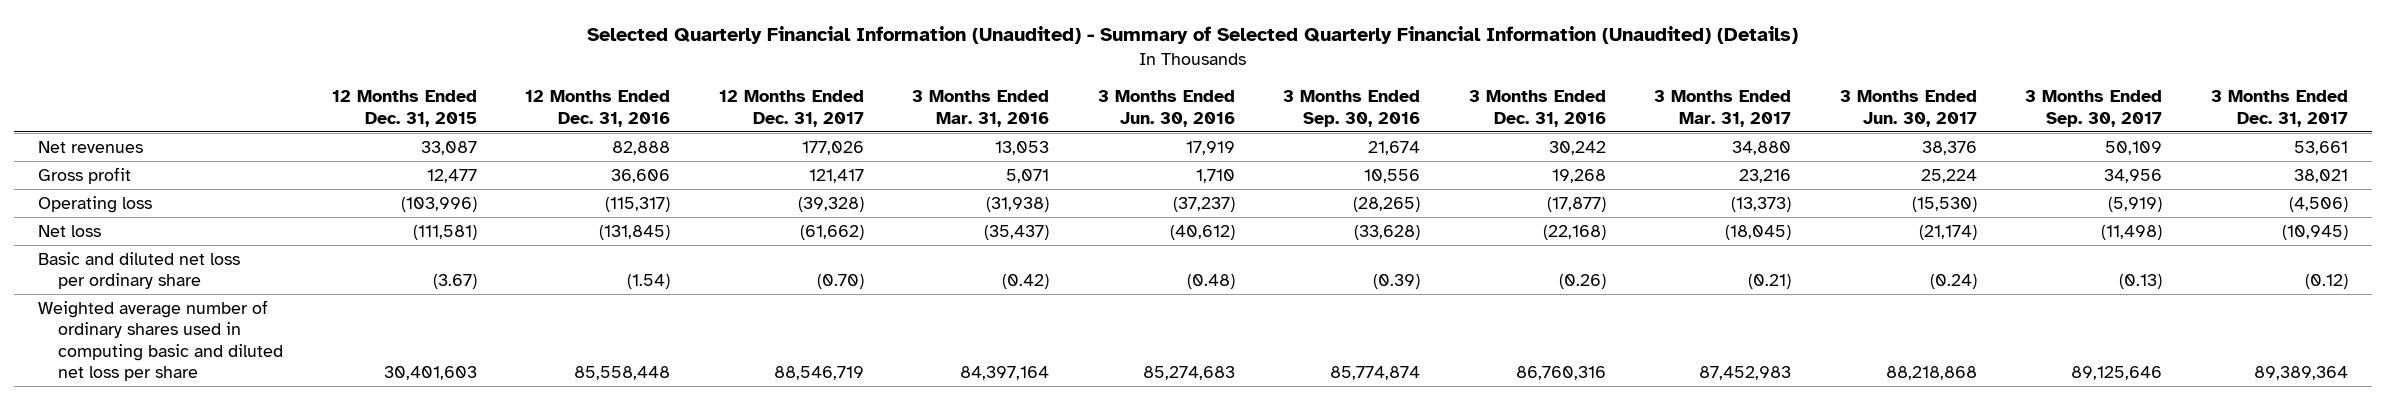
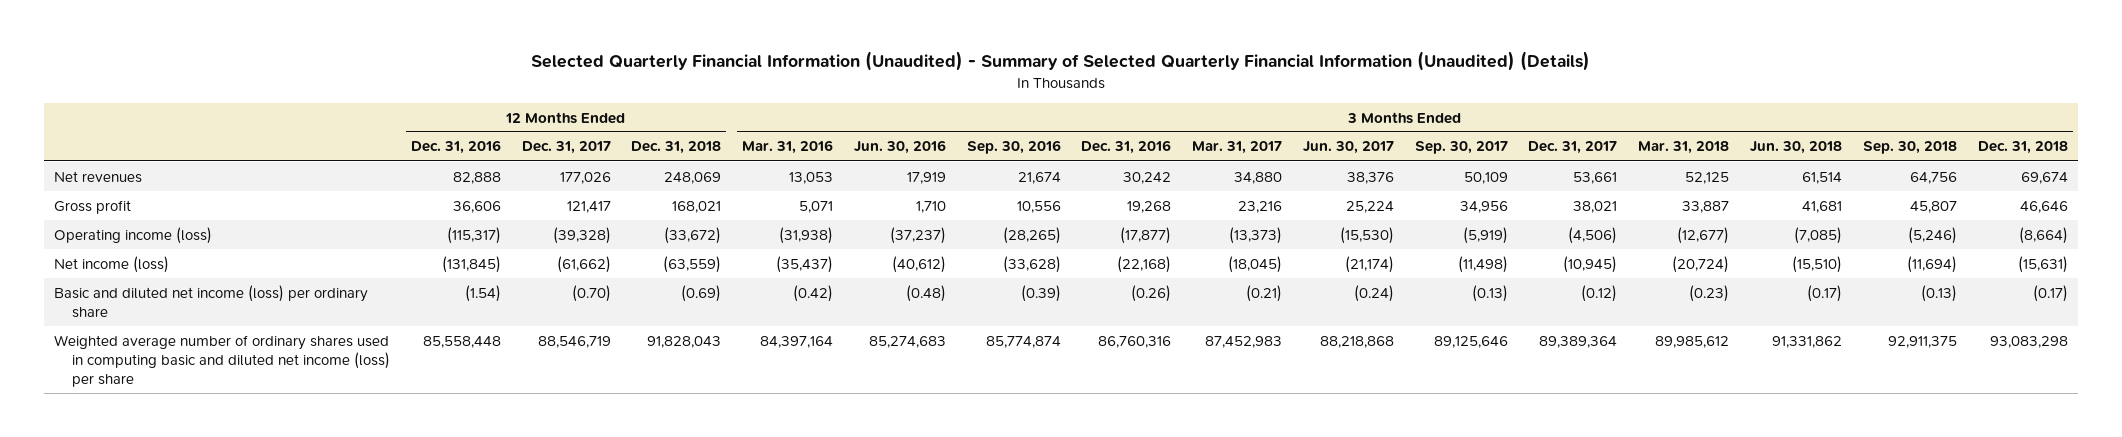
- | 12 Months Ended Dec. 31, 2015 | 12 Months Ended Dec. 31, 2016 | 12 Months Ended Dec. 31, 2017 | 3 Months Ended Mar. 31, 2016 | 3 Months Ended Jun. 30, 2016 | 3 Months Ended Sep. 30, 2016 | 3 Months Ended Dec. 31, 2016 | 3 Months Ended Mar. 31, 2017 | 3 Months Ended Jun. 30, 2017 | 3 Months Ended Sep. 30, 2017 | 3 Months Ended Dec. 31, 2017
+ | 12 Months Ended Dec. 31, 2016 | 12 Months Ended Dec. 31, 2017 | 12 Months Ended Dec. 31, 2018 | 3 Months Ended Mar. 31, 2016 | 3 Months Ended Jun. 30, 2016 | 3 Months Ended Sep. 30, 2016 | 3 Months Ended Dec. 31, 2016 | 3 Months Ended Mar. 31, 2017 | 3 Months Ended Jun. 30, 2017 | 3 Months Ended Sep. 30, 2017 | 3 Months Ended Dec. 31, 2017 | 3 Months Ended Mar. 31, 2018 | 3 Months Ended Jun. 30, 2018 | 3 Months Ended Sep. 30, 2018 | 3 Months Ended Dec. 31, 2018
- Operating loss | (103,996) | (115,317) | (39,328) | (31,938) | (37,237) | (28,265) | (17,877) | (13,373) | (15,530) | (5,919) | (4,506)
- Net loss | (111,581) | (131,845) | (61,662) | (35,437) | (40,612) | (33,628) | (22,168) | (18,045) | (21,174) | (11,498) | (10,945)
- Basic and diluted net loss per ordinary share | (3.67) | (1.54) | (0.70) | (0.42) | (0.48) | (0.39) | (0.26) | (0.21) | (0.24) | (0.13) | (0.12)
- Weighted average number of ordinary shares used in computing basic and diluted net loss per share | 30,401,603 | 85,558,448 | 88,546,719 | 84,397,164 | 85,274,683 | 85,774,874 | 86,760,316 | 87,452,983 | 88,218,868 | 89,125,646 | 89,389,364
+ Operating income (loss) | (115,317) | (39,328) | (33,672) | (31,938) | (37,237) | (28,265) | (17,877) | (13,373) | (15,530) | (5,919) | (4,506) | (12,677) | (7,085) | (5,246) | (8,664)
+ Net income (loss) | (131,845) | (61,662) | (63,559) | (35,437) | (40,612) | (33,628) | (22,168) | (18,045) | (21,174) | (11,498) | (10,945) | (20,724) | (15,510) | (11,694) | (15,631)
+ Basic and diluted net income (loss) per ordinary share | (1.54) | (0.70) | (0.69) | (0.42) | (0.48) | (0.39) | (0.26) | (0.21) | (0.24) | (0.13) | (0.12) | (0.23) | (0.17) | (0.13) | (0.17)
+ Weighted average number of ordinary shares used in computing basic and diluted net income (loss) per share | 85,558,448 | 88,546,719 | 91,828,043 | 84,397,164 | 85,274,683 | 85,774,874 | 86,760,316 | 87,452,983 | 88,218,868 | 89,125,646 | 89,389,364 | 89,985,612 | 91,331,862 | 92,911,375 | 93,083,298

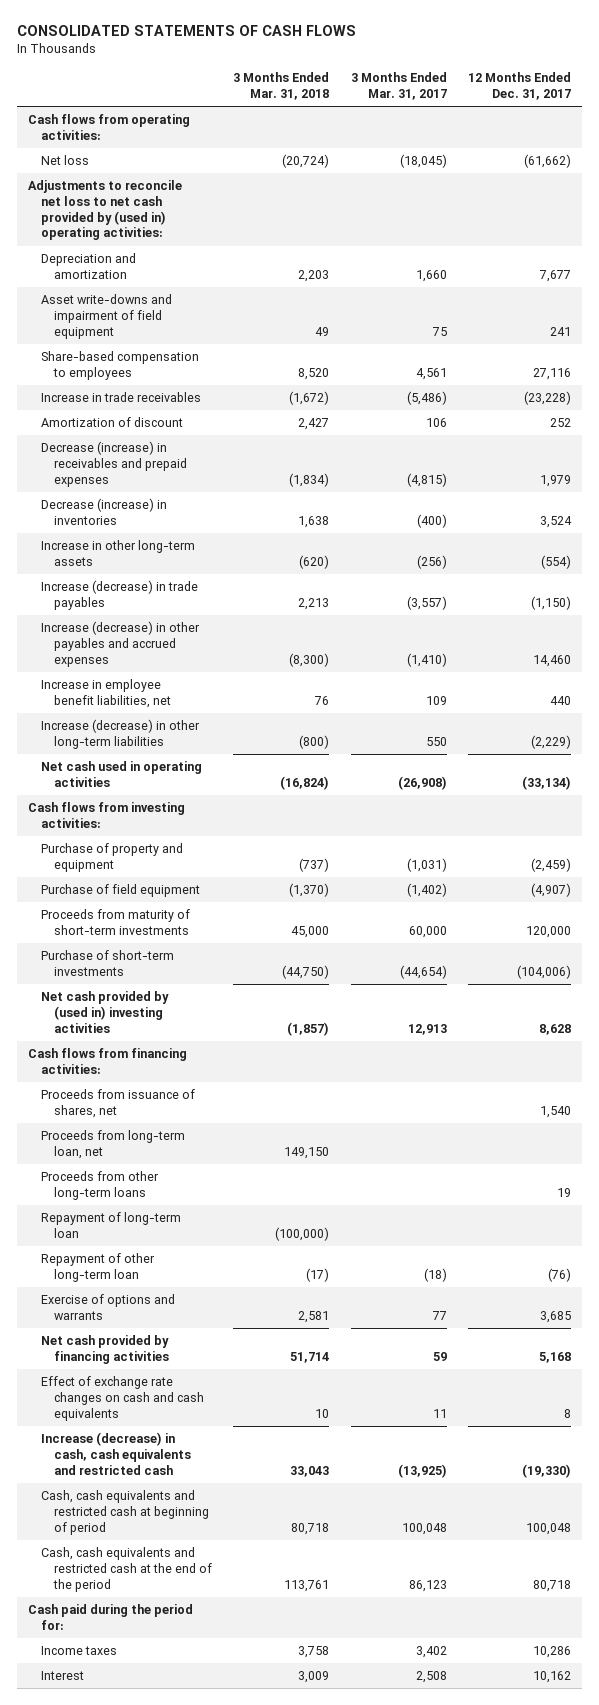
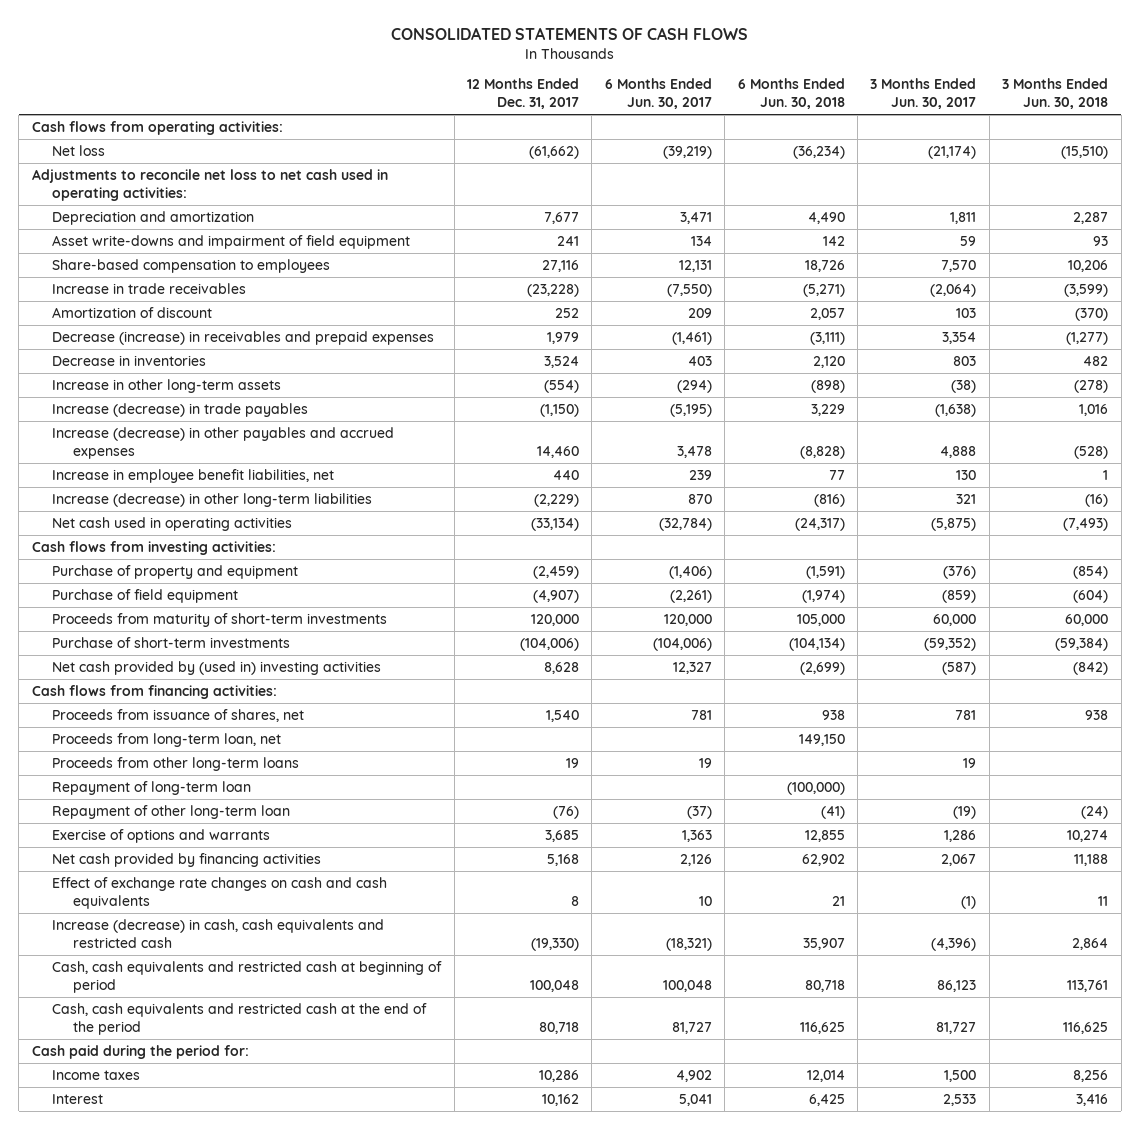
- | 3 Months Ended Mar. 31, 2018 | 3 Months Ended Mar. 31, 2017 | 12 Months Ended Dec. 31, 2017
+ | 12 Months Ended Dec. 31, 2017 | 6 Months Ended Jun. 30, 2017 | 6 Months Ended Jun. 30, 2018 | 3 Months Ended Jun. 30, 2017 | 3 Months Ended Jun. 30, 2018
- Adjustments to reconcile net loss to net cash provided by (used in) operating activities:
+ Adjustments to reconcile net loss to net cash used in operating activities:
- Decrease (increase) in inventories | 1,638 | (400) | 3,524
+ Decrease in inventories | 3,524 | 403 | 2,120 | 803 | 482

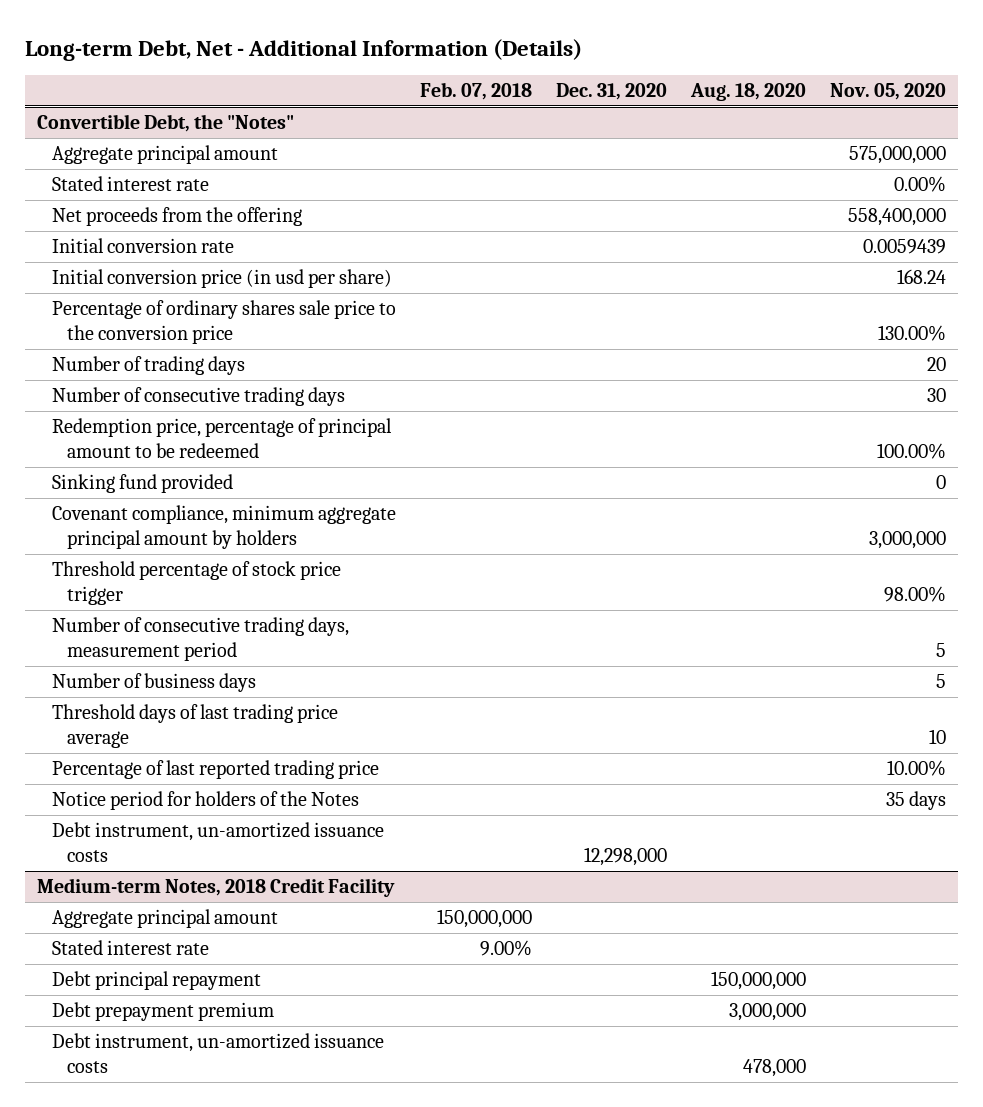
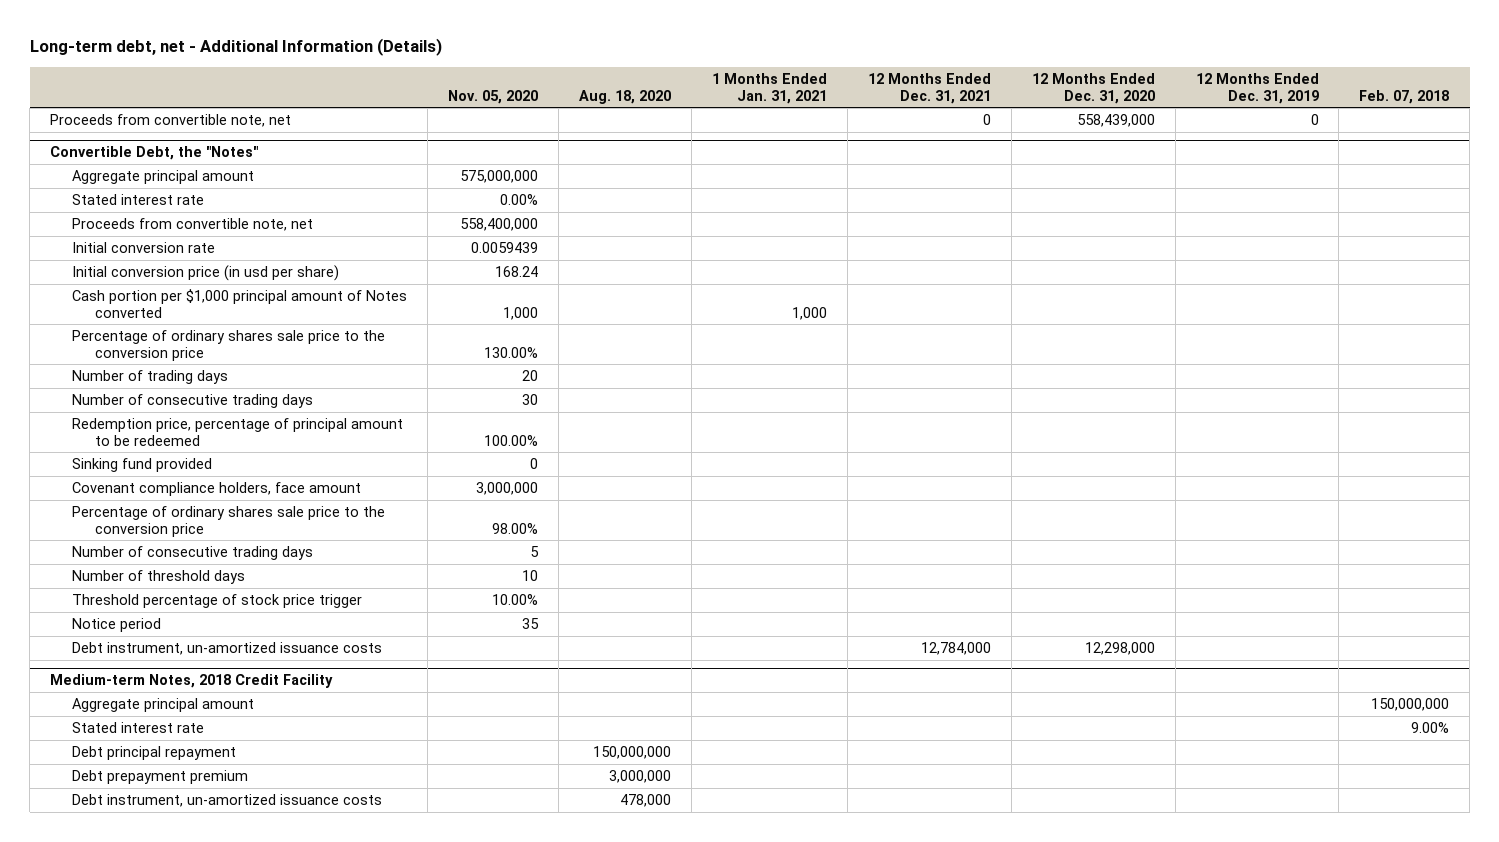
- Long-term Debt, Net - Additional Information (Details)
+ Long-term debt, net - Additional Information (Details)
- | Feb. 07, 2018 | Dec. 31, 2020 | Aug. 18, 2020 | Nov. 05, 2020
+ | Nov. 05, 2020 | Aug. 18, 2020 | 1 Months Ended Jan. 31, 2021 | 12 Months Ended Dec. 31, 2021 | 12 Months Ended Dec. 31, 2020 | 12 Months Ended Dec. 31, 2019 | Feb. 07, 2018
+ Proceeds from convertible note, net | | | | 0 | 558,439,000 | 0 |
@ Convertible Debt, the "Notes"
- Net proceeds from the offering | | | | 558,400,000
+ Proceeds from convertible note, net | 558,400,000 | | | | | |
+ Cash portion per $1,000 principal amount of Notes converted | 1,000 | | 1,000 | | | |
- Covenant compliance, minimum aggregate principal amount by holders | | | | 3,000,000
- Threshold percentage of stock price trigger | | | | 98.00%
- Number of consecutive trading days, measurement period | | | | 5
- Number of business days | | | | 5
- Threshold days of last trading price average | | | | 10
- Percentage of last reported trading price | | | | 10.00%
- Notice period for holders of the Notes | | | | 35 days
+ Covenant compliance holders, face amount | 3,000,000 | | | | | |
+ Percentage of ordinary shares sale price to the conversion price | 98.00% | | | | | |
+ Number of consecutive trading days | 5 | | | | | |
+ Number of threshold days | 10 | | | | | |
+ Threshold percentage of stock price trigger | 10.00% | | | | | |
+ Notice period | 35 | | | | | |

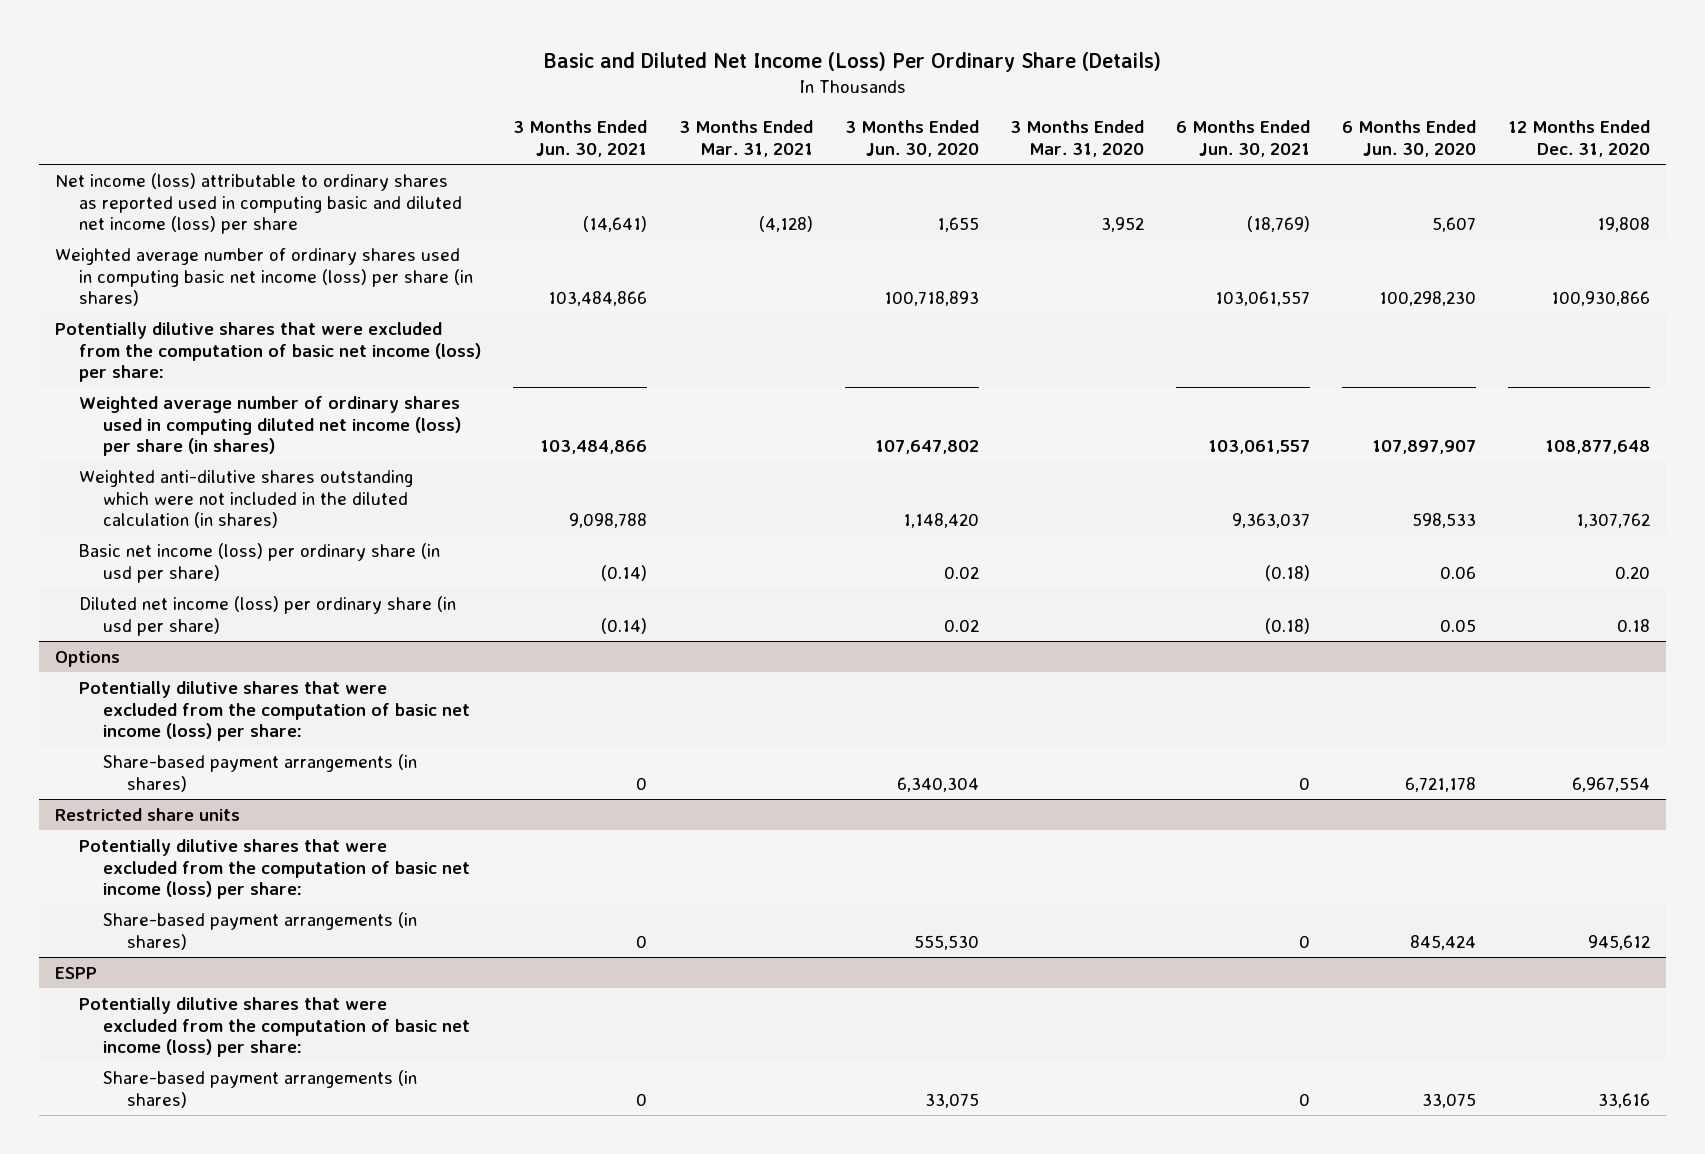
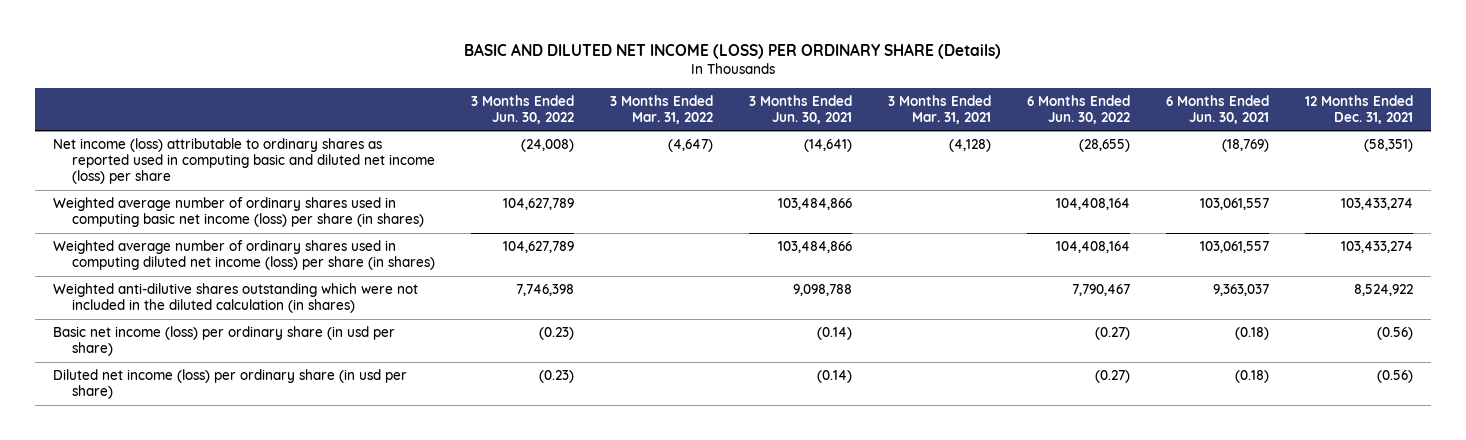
- Basic and Diluted Net Income (Loss) Per Ordinary Share (Details)
+ BASIC AND DILUTED NET INCOME (LOSS) PER ORDINARY SHARE (Details)
- | 3 Months Ended Jun. 30, 2021 | 3 Months Ended Mar. 31, 2021 | 3 Months Ended Jun. 30, 2020 | 3 Months Ended Mar. 31, 2020 | 6 Months Ended Jun. 30, 2021 | 6 Months Ended Jun. 30, 2020 | 12 Months Ended Dec. 31, 2020
+ | 3 Months Ended Jun. 30, 2022 | 3 Months Ended Mar. 31, 2022 | 3 Months Ended Jun. 30, 2021 | 3 Months Ended Mar. 31, 2021 | 6 Months Ended Jun. 30, 2022 | 6 Months Ended Jun. 30, 2021 | 12 Months Ended Dec. 31, 2021
- Potentially dilutive shares that were excluded from the computation of basic net income (loss) per share:
- Options
- Potentially dilutive shares that were excluded from the computation of basic net income (loss) per share:
- Share-based payment arrangements (in shares) | 0 | | 6,340,304 | | 0 | 6,721,178 | 6,967,554
- Restricted share units
- Potentially dilutive shares that were excluded from the computation of basic net income (loss) per share:
- Share-based payment arrangements (in shares) | 0 | | 555,530 | | 0 | 845,424 | 945,612
- ESPP
- Potentially dilutive shares that were excluded from the computation of basic net income (loss) per share:
- Share-based payment arrangements (in shares) | 0 | | 33,075 | | 0 | 33,075 | 33,616

